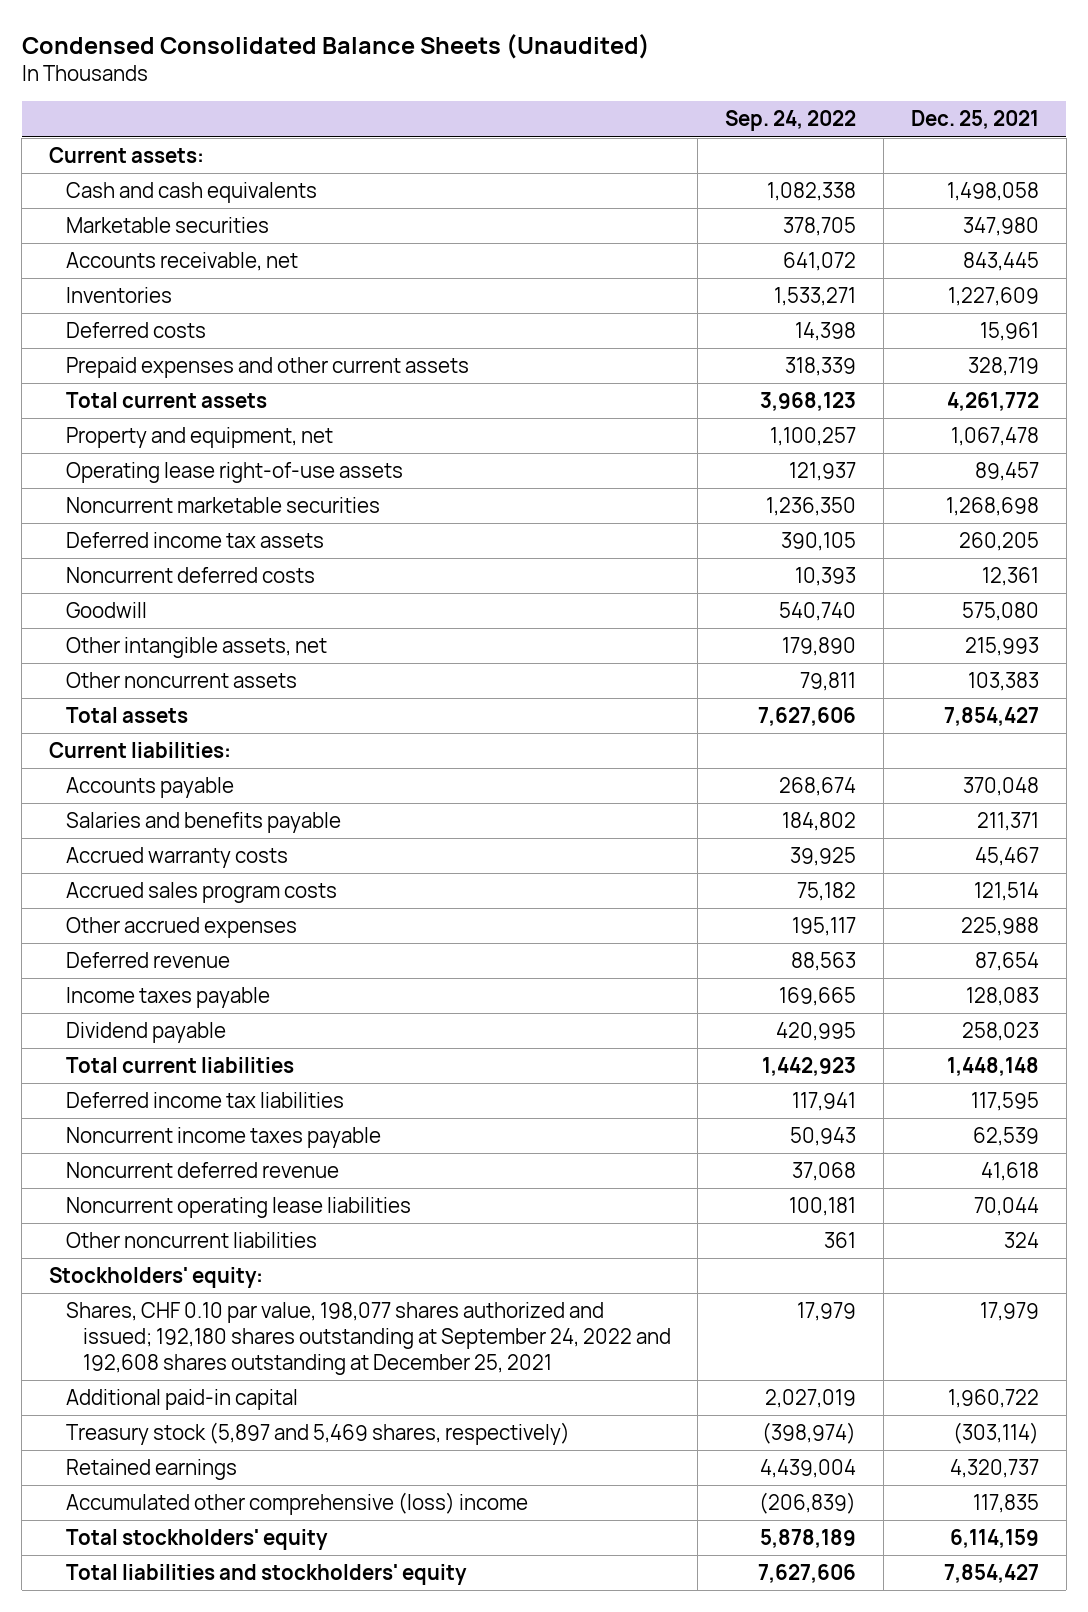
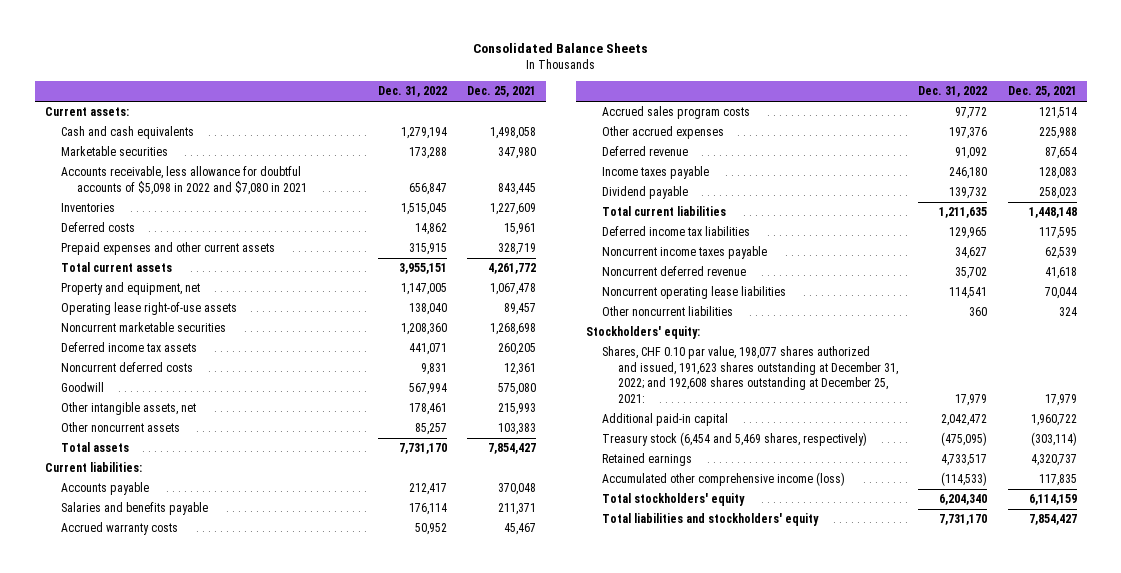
- Condensed Consolidated Balance Sheets (Unaudited)
+ Consolidated Balance Sheets
- | Sep. 24, 2022 | Dec. 25, 2021
+ | Dec. 31, 2022 | Dec. 25, 2021
- Accounts receivable, net | 641,072 | 843,445
+ Accounts receivable, less allowance for doubtful accounts of $5,098 in 2022 and $7,080 in 2021 | 656,847 | 843,445
- Shares, CHF 0.10 par value, 198,077 shares authorized and issued; 192,180 shares outstanding at September 24, 2022 and 192,608 shares outstanding at December 25, 2021 | 17,979 | 17,979
+ Shares, CHF 0.10 par value, 198,077 shares authorized and issued, 191,623 shares outstanding at December 31, 2022; and 192,608 shares outstanding at December 25, 2021: | 17,979 | 17,979
- Treasury stock (5,897 and 5,469 shares, respectively) | (398,974) | (303,114)
+ Treasury stock (6,454 and 5,469 shares, respectively) | (475,095) | (303,114)
- Accumulated other comprehensive (loss) income | (206,839) | 117,835
+ Accumulated other comprehensive income (loss) | (114,533) | 117,835

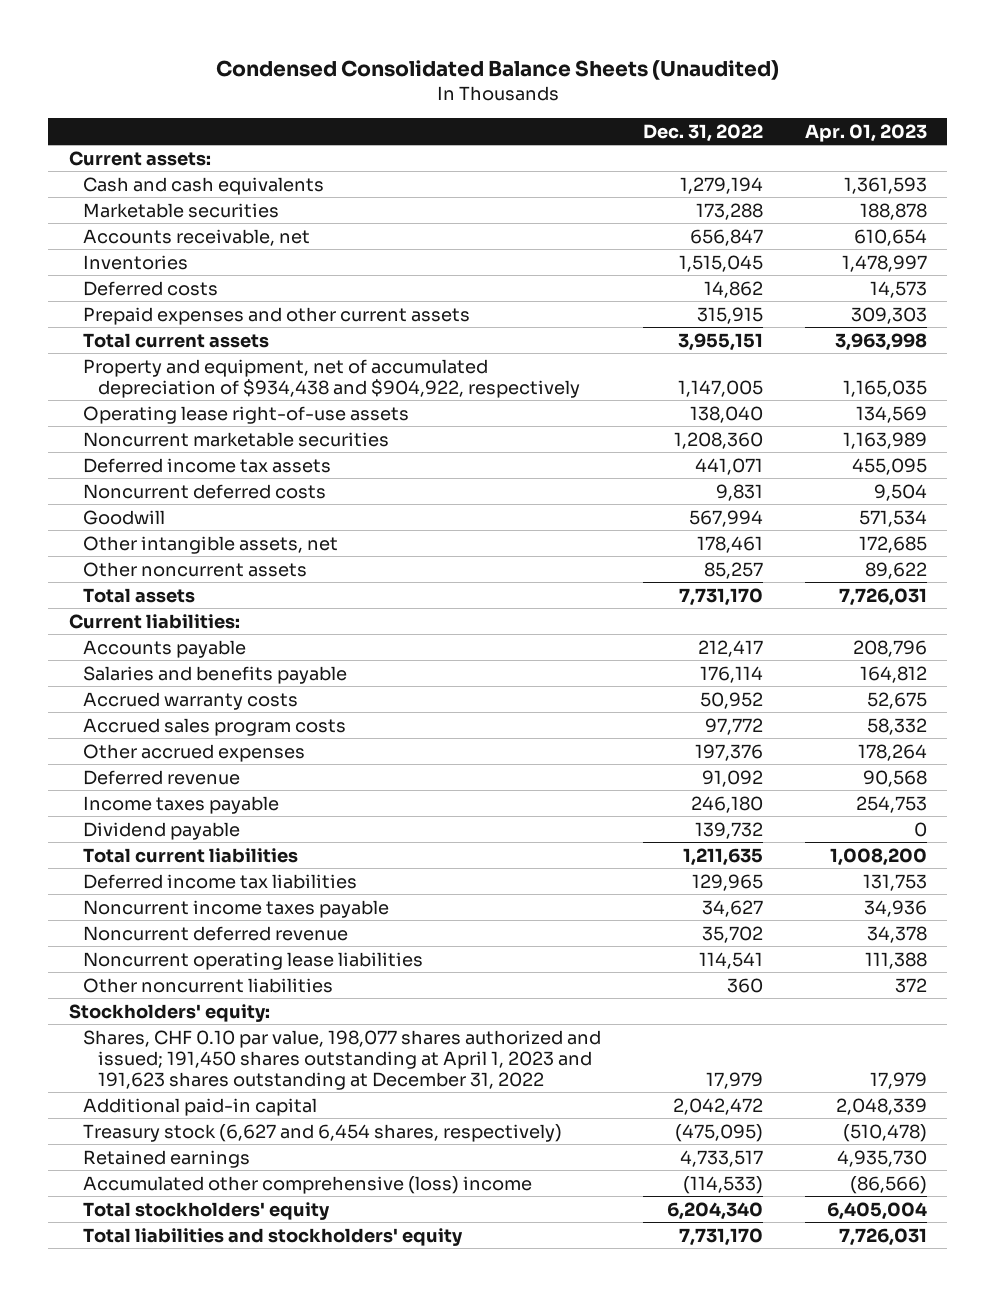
- Consolidated Balance Sheets
+ Condensed Consolidated Balance Sheets (Unaudited)
- | Dec. 31, 2022 | Dec. 25, 2021
+ | Dec. 31, 2022 | Apr. 01, 2023
- Accounts receivable, less allowance for doubtful accounts of $5,098 in 2022 and $7,080 in 2021 | 656,847 | 843,445
+ Accounts receivable, net | 656,847 | 610,654
- Property and equipment, net | 1,147,005 | 1,067,478
+ Property and equipment, net of accumulated depreciation of $934,438 and $904,922, respectively | 1,147,005 | 1,165,035
- Shares, CHF 0.10 par value, 198,077 shares authorized and issued, 191,623 shares outstanding at December 31, 2022; and 192,608 shares outstanding at December 25, 2021: | 17,979 | 17,979
+ Shares, CHF 0.10 par value, 198,077 shares authorized and issued; 191,450 shares outstanding at April 1, 2023 and 191,623 shares outstanding at December 31, 2022 | 17,979 | 17,979
- Treasury stock (6,454 and 5,469 shares, respectively) | (475,095) | (303,114)
+ Treasury stock (6,627 and 6,454 shares, respectively) | (475,095) | (510,478)
- Accumulated other comprehensive income (loss) | (114,533) | 117,835
+ Accumulated other comprehensive (loss) income | (114,533) | (86,566)

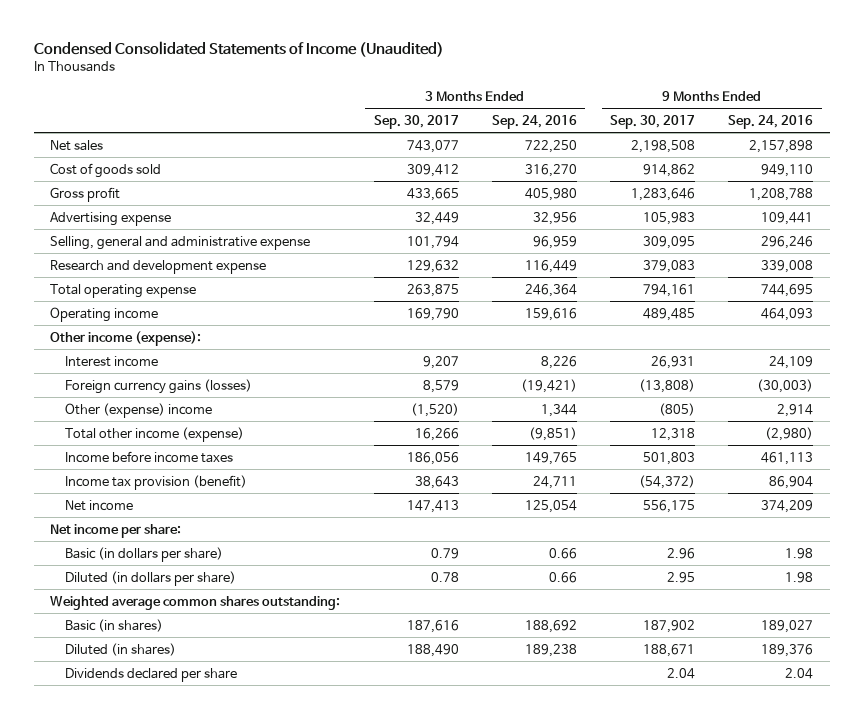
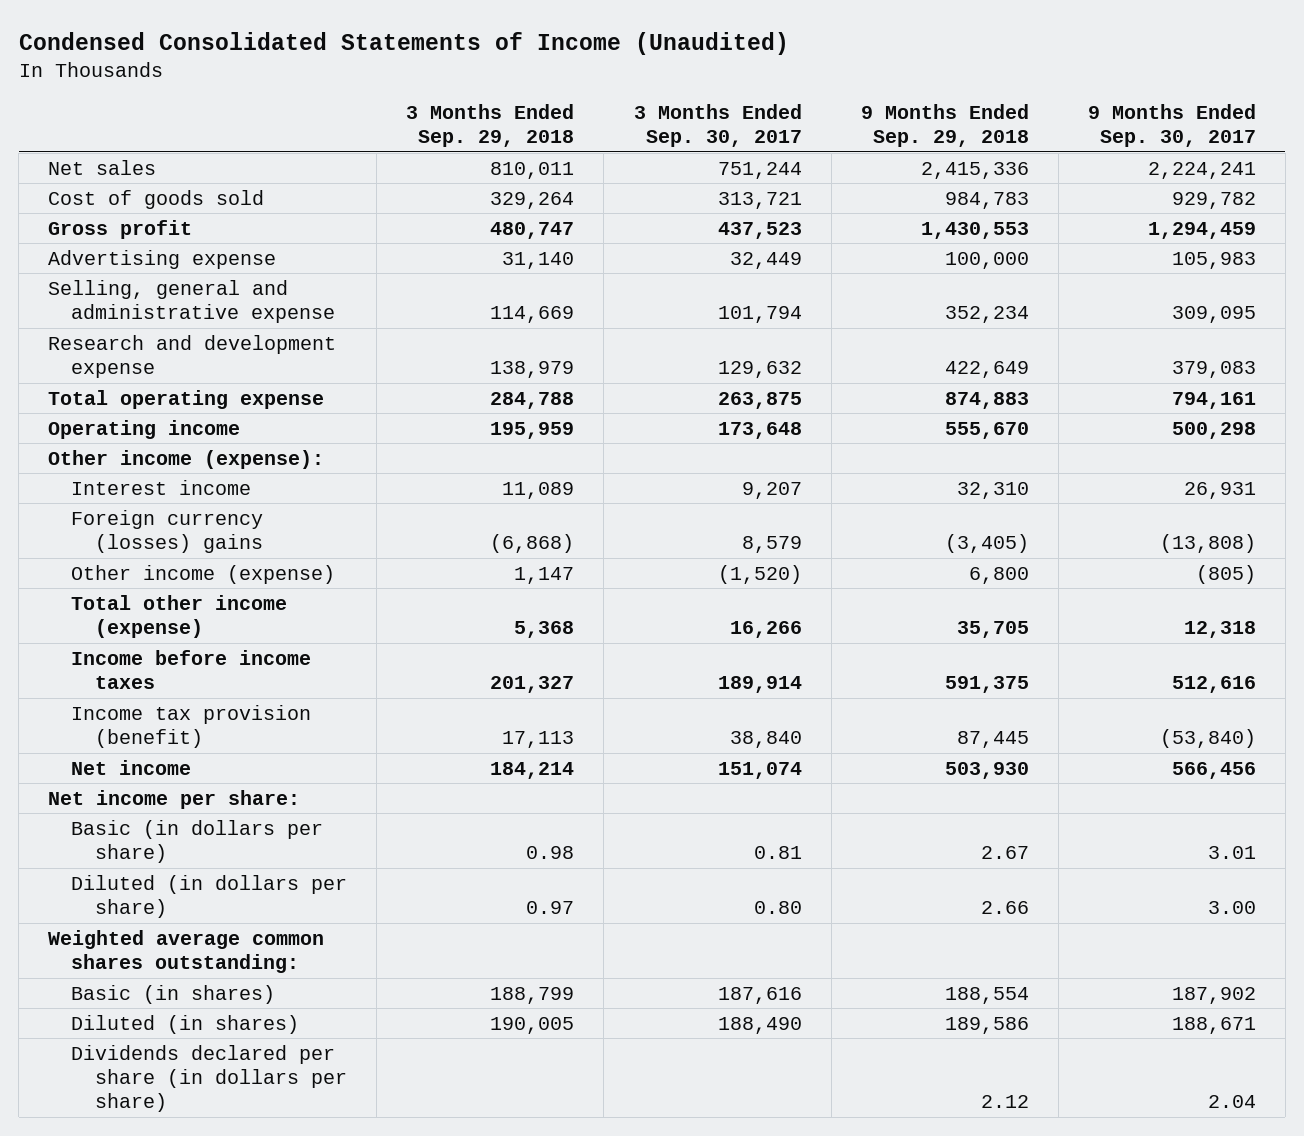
- | 3 Months Ended Sep. 30, 2017 | 3 Months Ended Sep. 24, 2016 | 9 Months Ended Sep. 30, 2017 | 9 Months Ended Sep. 24, 2016
+ | 3 Months Ended Sep. 29, 2018 | 3 Months Ended Sep. 30, 2017 | 9 Months Ended Sep. 29, 2018 | 9 Months Ended Sep. 30, 2017
- Net sales | 743,077 | 722,250 | 2,198,508 | 2,157,898
- Cost of goods sold | 309,412 | 316,270 | 914,862 | 949,110
- Gross profit | 433,665 | 405,980 | 1,283,646 | 1,208,788
+ Net sales | 810,011 | 751,244 | 2,415,336 | 2,224,241
+ Cost of goods sold | 329,264 | 313,721 | 984,783 | 929,782
+ Gross profit | 480,747 | 437,523 | 1,430,553 | 1,294,459
- Operating income | 169,790 | 159,616 | 489,485 | 464,093
+ Operating income | 195,959 | 173,648 | 555,670 | 500,298
- Foreign currency gains (losses) | 8,579 | (19,421) | (13,808) | (30,003)
- Other (expense) income | (1,520) | 1,344 | (805) | 2,914
+ Foreign currency (losses) gains | (6,868) | 8,579 | (3,405) | (13,808)
+ Other income (expense) | 1,147 | (1,520) | 6,800 | (805)
- Income before income taxes | 186,056 | 149,765 | 501,803 | 461,113
- Income tax provision (benefit) | 38,643 | 24,711 | (54,372) | 86,904
- Net income | 147,413 | 125,054 | 556,175 | 374,209
+ Income before income taxes | 201,327 | 189,914 | 591,375 | 512,616
+ Income tax provision (benefit) | 17,113 | 38,840 | 87,445 | (53,840)
+ Net income | 184,214 | 151,074 | 503,930 | 566,456
- Basic (in dollars per share) | 0.79 | 0.66 | 2.96 | 1.98
- Diluted (in dollars per share) | 0.78 | 0.66 | 2.95 | 1.98
+ Basic (in dollars per share) | 0.98 | 0.81 | 2.67 | 3.01
+ Diluted (in dollars per share) | 0.97 | 0.80 | 2.66 | 3.00
- Dividends declared per share | | | 2.04 | 2.04
+ Dividends declared per share (in dollars per share) | | | 2.12 | 2.04

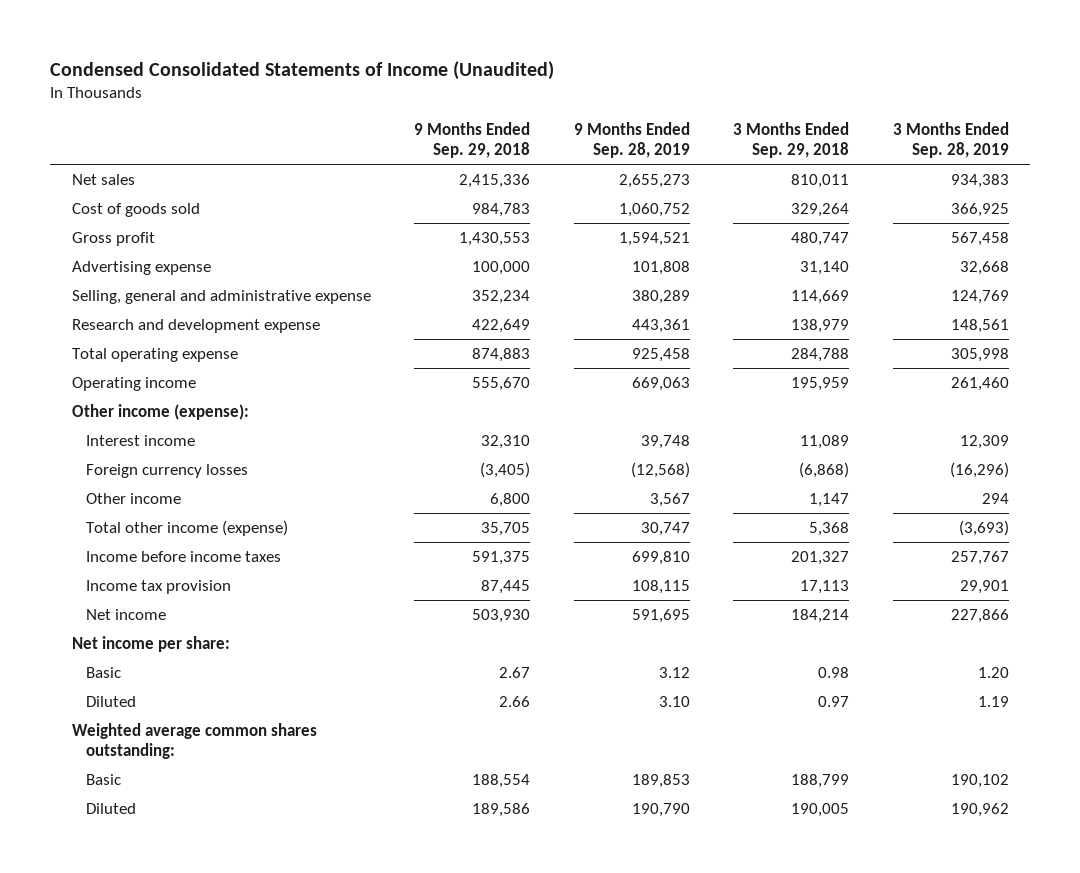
- | 3 Months Ended Sep. 29, 2018 | 3 Months Ended Sep. 30, 2017 | 9 Months Ended Sep. 29, 2018 | 9 Months Ended Sep. 30, 2017
+ | 9 Months Ended Sep. 29, 2018 | 9 Months Ended Sep. 28, 2019 | 3 Months Ended Sep. 29, 2018 | 3 Months Ended Sep. 28, 2019
- Foreign currency (losses) gains | (6,868) | 8,579 | (3,405) | (13,808)
- Other income (expense) | 1,147 | (1,520) | 6,800 | (805)
+ Foreign currency losses | (3,405) | (12,568) | (6,868) | (16,296)
+ Other income | 6,800 | 3,567 | 1,147 | 294
- Income tax provision (benefit) | 17,113 | 38,840 | 87,445 | (53,840)
+ Income tax provision | 87,445 | 108,115 | 17,113 | 29,901
- Basic (in dollars per share) | 0.98 | 0.81 | 2.67 | 3.01
- Diluted (in dollars per share) | 0.97 | 0.80 | 2.66 | 3.00
+ Basic | 2.67 | 3.12 | 0.98 | 1.20
+ Diluted | 2.66 | 3.10 | 0.97 | 1.19
- Basic (in shares) | 188,799 | 187,616 | 188,554 | 187,902
- Diluted (in shares) | 190,005 | 188,490 | 189,586 | 188,671
- Dividends declared per share (in dollars per share) | | | 2.12 | 2.04
+ Basic | 188,554 | 189,853 | 188,799 | 190,102
+ Diluted | 189,586 | 190,790 | 190,005 | 190,962

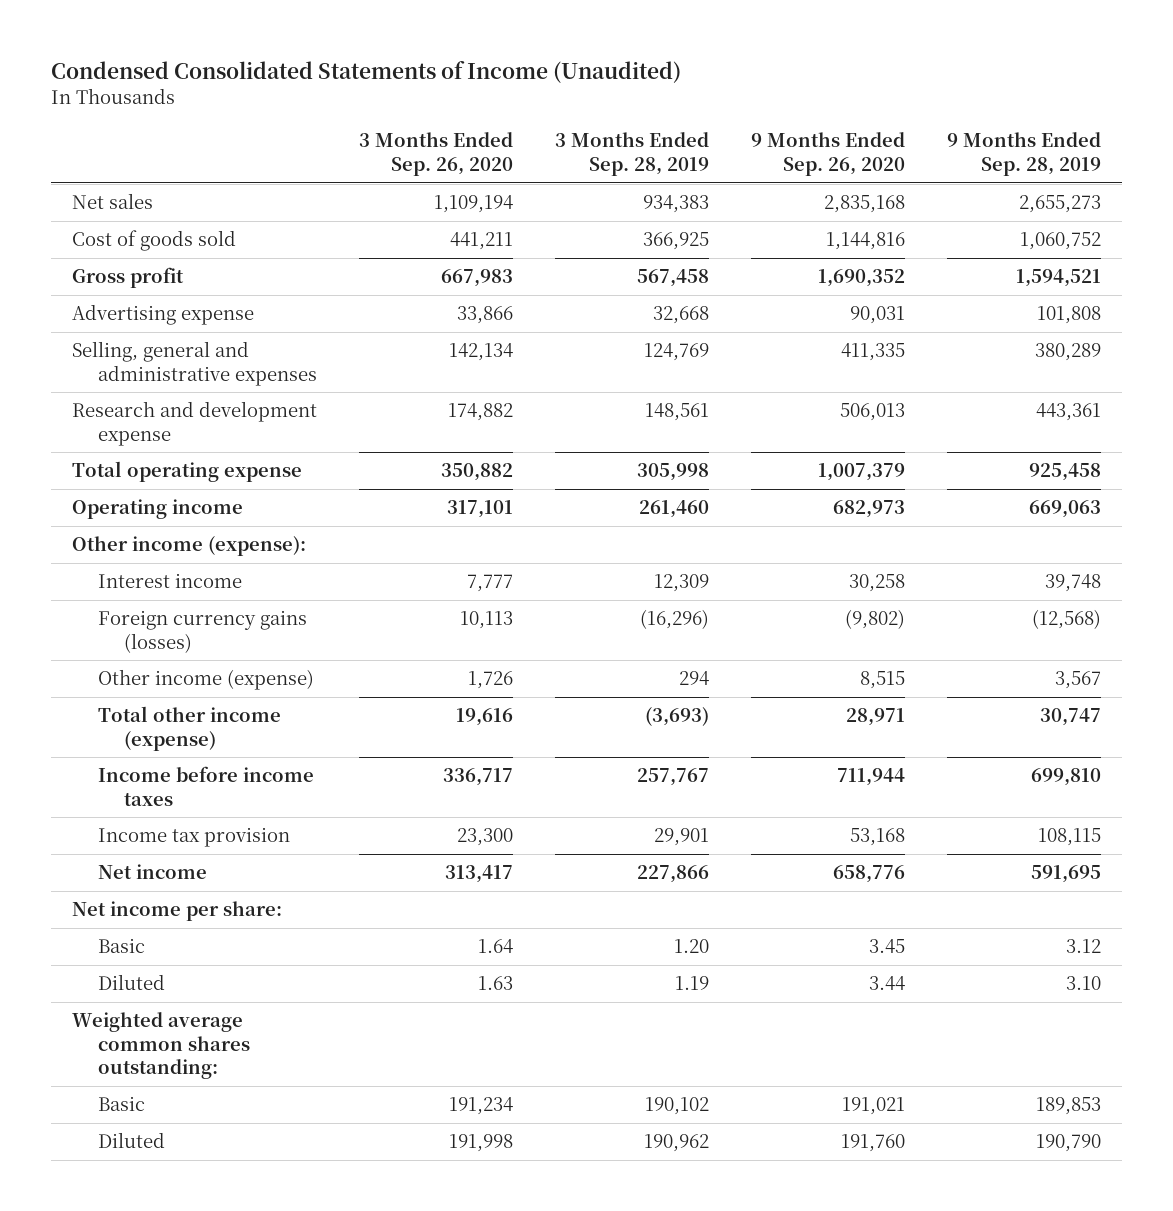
- | 9 Months Ended Sep. 29, 2018 | 9 Months Ended Sep. 28, 2019 | 3 Months Ended Sep. 29, 2018 | 3 Months Ended Sep. 28, 2019
+ | 3 Months Ended Sep. 26, 2020 | 3 Months Ended Sep. 28, 2019 | 9 Months Ended Sep. 26, 2020 | 9 Months Ended Sep. 28, 2019
- Selling, general and administrative expense | 352,234 | 380,289 | 114,669 | 124,769
+ Selling, general and administrative expenses | 142,134 | 124,769 | 411,335 | 380,289
- Foreign currency losses | (3,405) | (12,568) | (6,868) | (16,296)
- Other income | 6,800 | 3,567 | 1,147 | 294
+ Foreign currency gains (losses) | 10,113 | (16,296) | (9,802) | (12,568)
+ Other income (expense) | 1,726 | 294 | 8,515 | 3,567

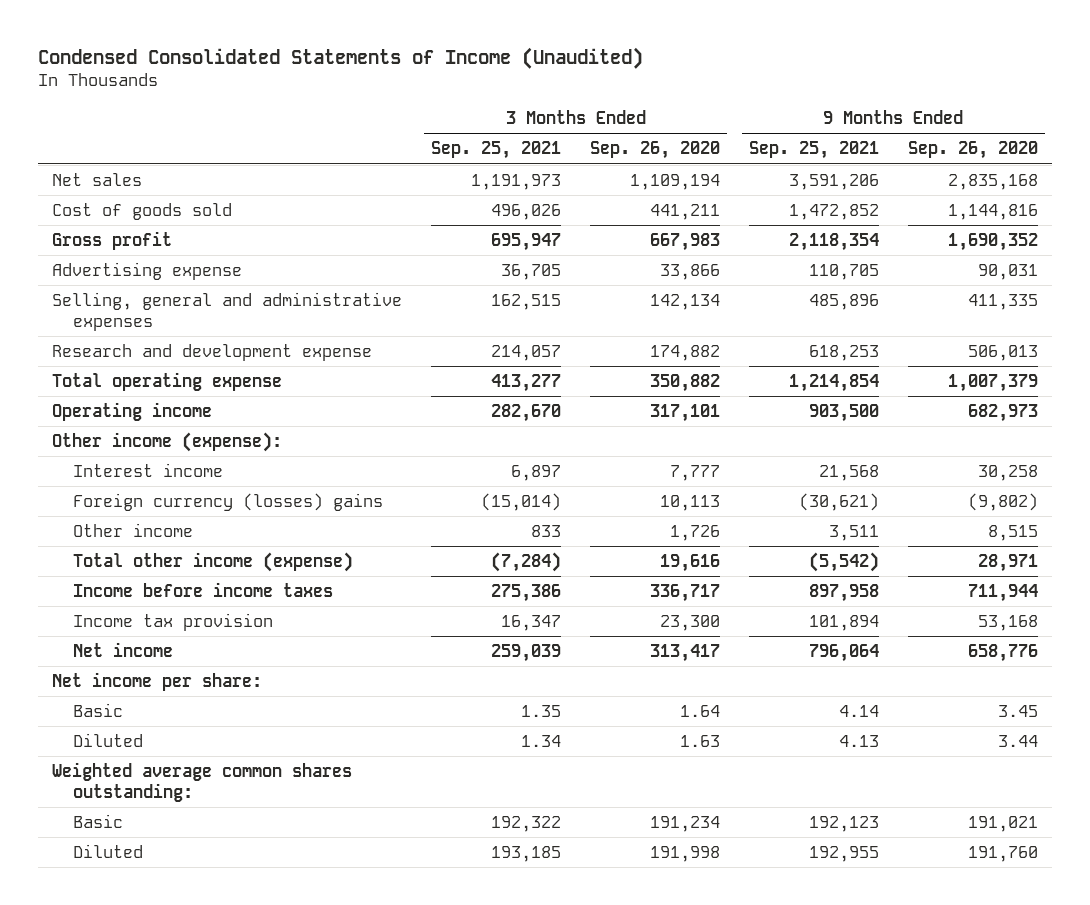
- | 3 Months Ended Sep. 26, 2020 | 3 Months Ended Sep. 28, 2019 | 9 Months Ended Sep. 26, 2020 | 9 Months Ended Sep. 28, 2019
+ | 3 Months Ended Sep. 25, 2021 | 3 Months Ended Sep. 26, 2020 | 9 Months Ended Sep. 25, 2021 | 9 Months Ended Sep. 26, 2020
- Foreign currency gains (losses) | 10,113 | (16,296) | (9,802) | (12,568)
- Other income (expense) | 1,726 | 294 | 8,515 | 3,567
+ Foreign currency (losses) gains | (15,014) | 10,113 | (30,621) | (9,802)
+ Other income | 833 | 1,726 | 3,511 | 8,515

